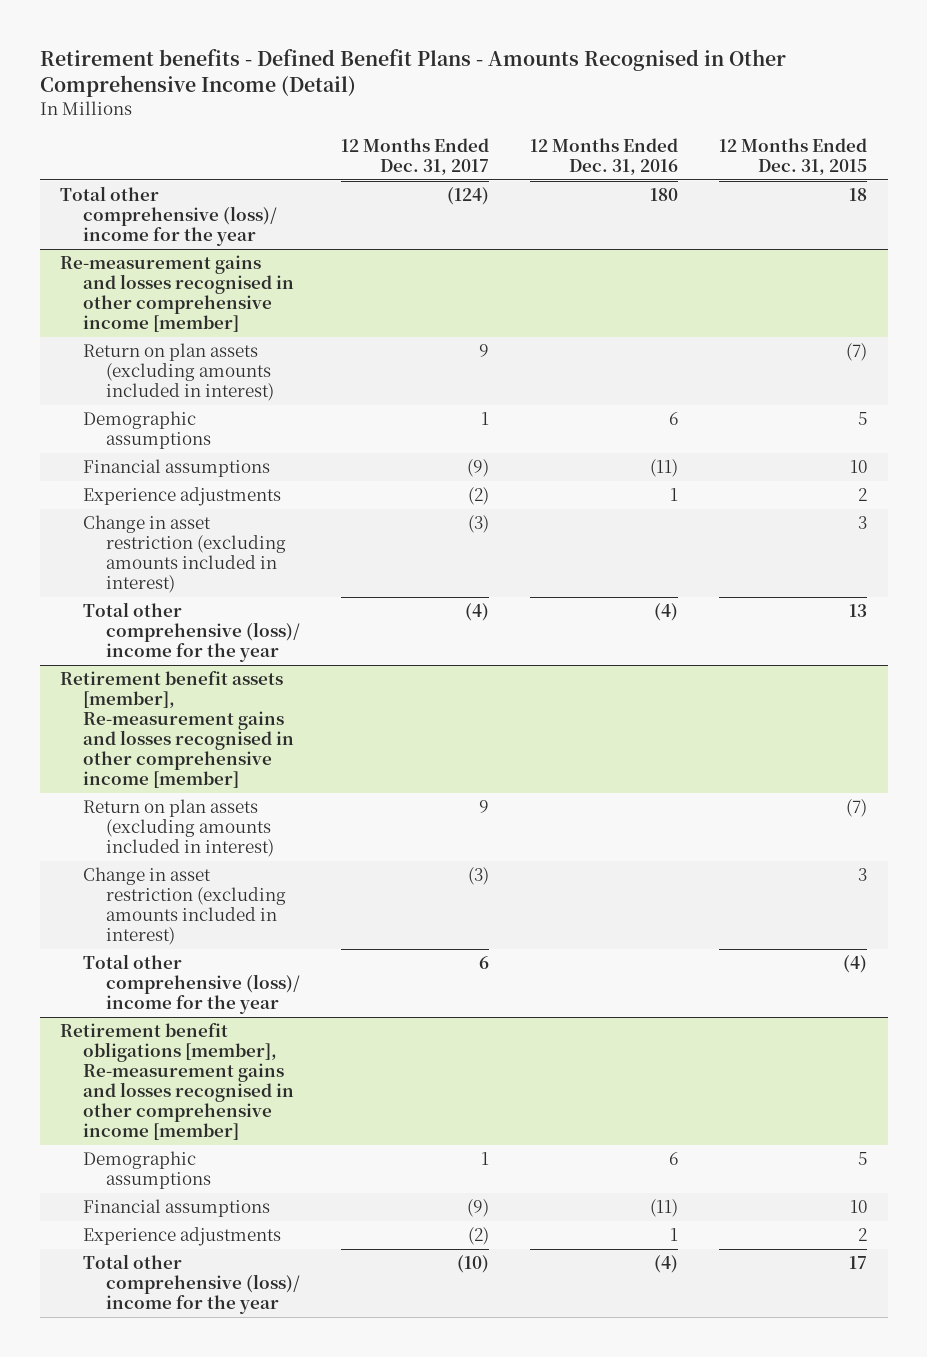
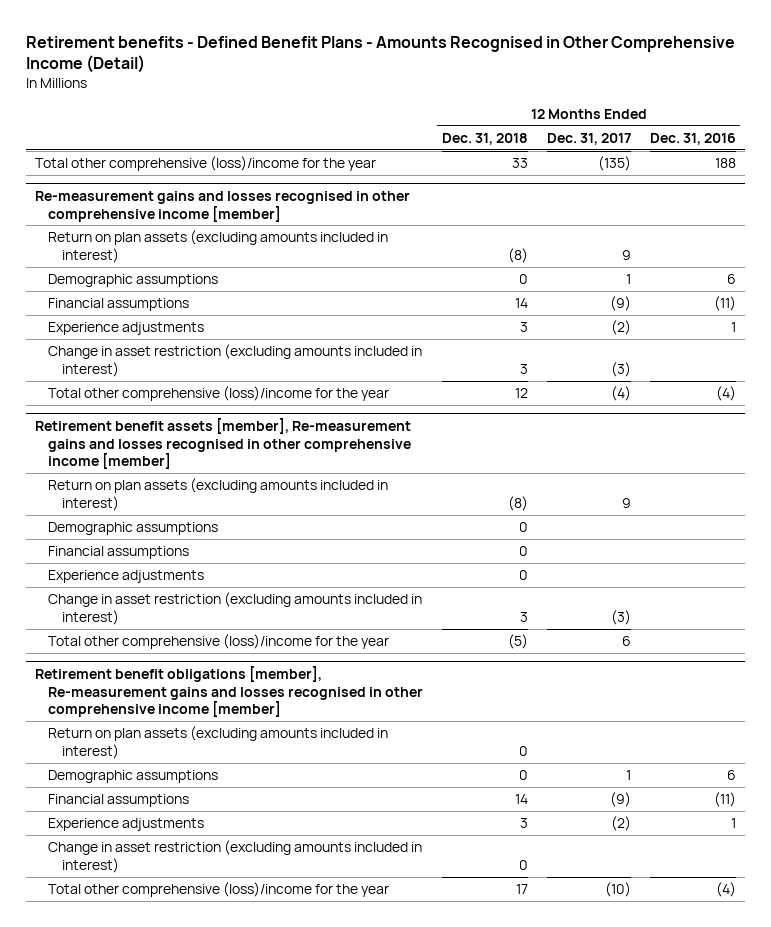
- | 12 Months Ended Dec. 31, 2017 | 12 Months Ended Dec. 31, 2016 | 12 Months Ended Dec. 31, 2015
+ | 12 Months Ended Dec. 31, 2018 | 12 Months Ended Dec. 31, 2017 | 12 Months Ended Dec. 31, 2016
- Total other comprehensive (loss)/ income for the year | (124) | 180 | 18
+ Total other comprehensive (loss)/income for the year | 33 | (135) | 188
@ Re-measurement gains and losses recognised in other comprehensive income [member]
- Total other comprehensive (loss)/ income for the year | (4) | (4) | 13
+ Total other comprehensive (loss)/income for the year | 12 | (4) | (4)
@ Retirement benefit assets [member], Re-measurement gains and losses recognised in other comprehensive income [member]
+ Demographic assumptions | 0 | |
+ Financial assumptions | 0 | |
+ Experience adjustments | 0 | |
- Total other comprehensive (loss)/ income for the year | 6 | | (4)
+ Total other comprehensive (loss)/income for the year | (5) | 6 |
@ Retirement benefit obligations [member], Re-measurement gains and losses recognised in other comprehensive income [member]
+ Return on plan assets (excluding amounts included in interest) | 0 | |
- Total other comprehensive (loss)/ income for the year | (10) | (4) | 17
+ Change in asset restriction (excluding amounts included in interest) | 0 | |
+ Total other comprehensive (loss)/income for the year | 17 | (10) | (4)

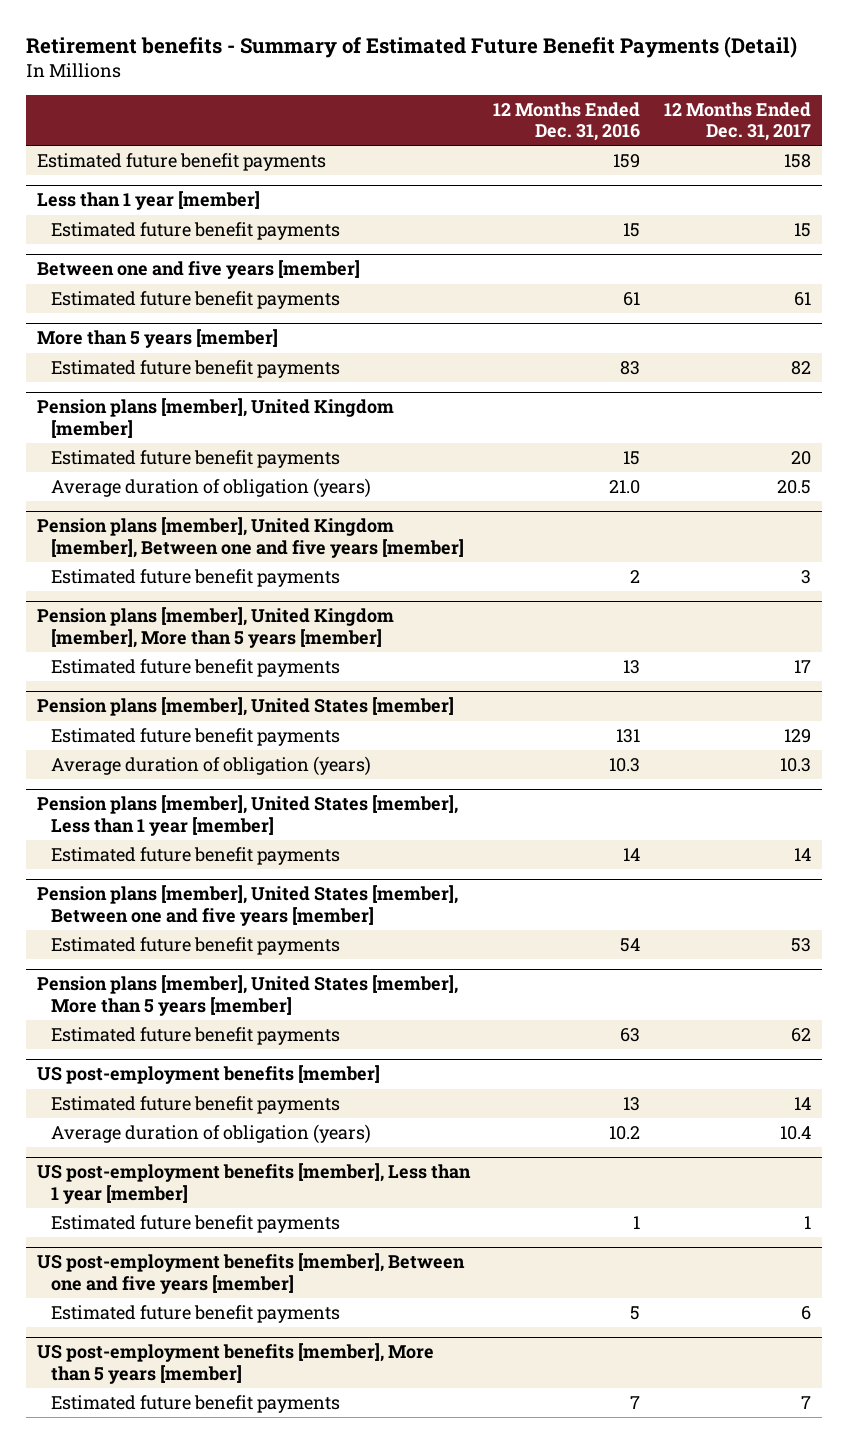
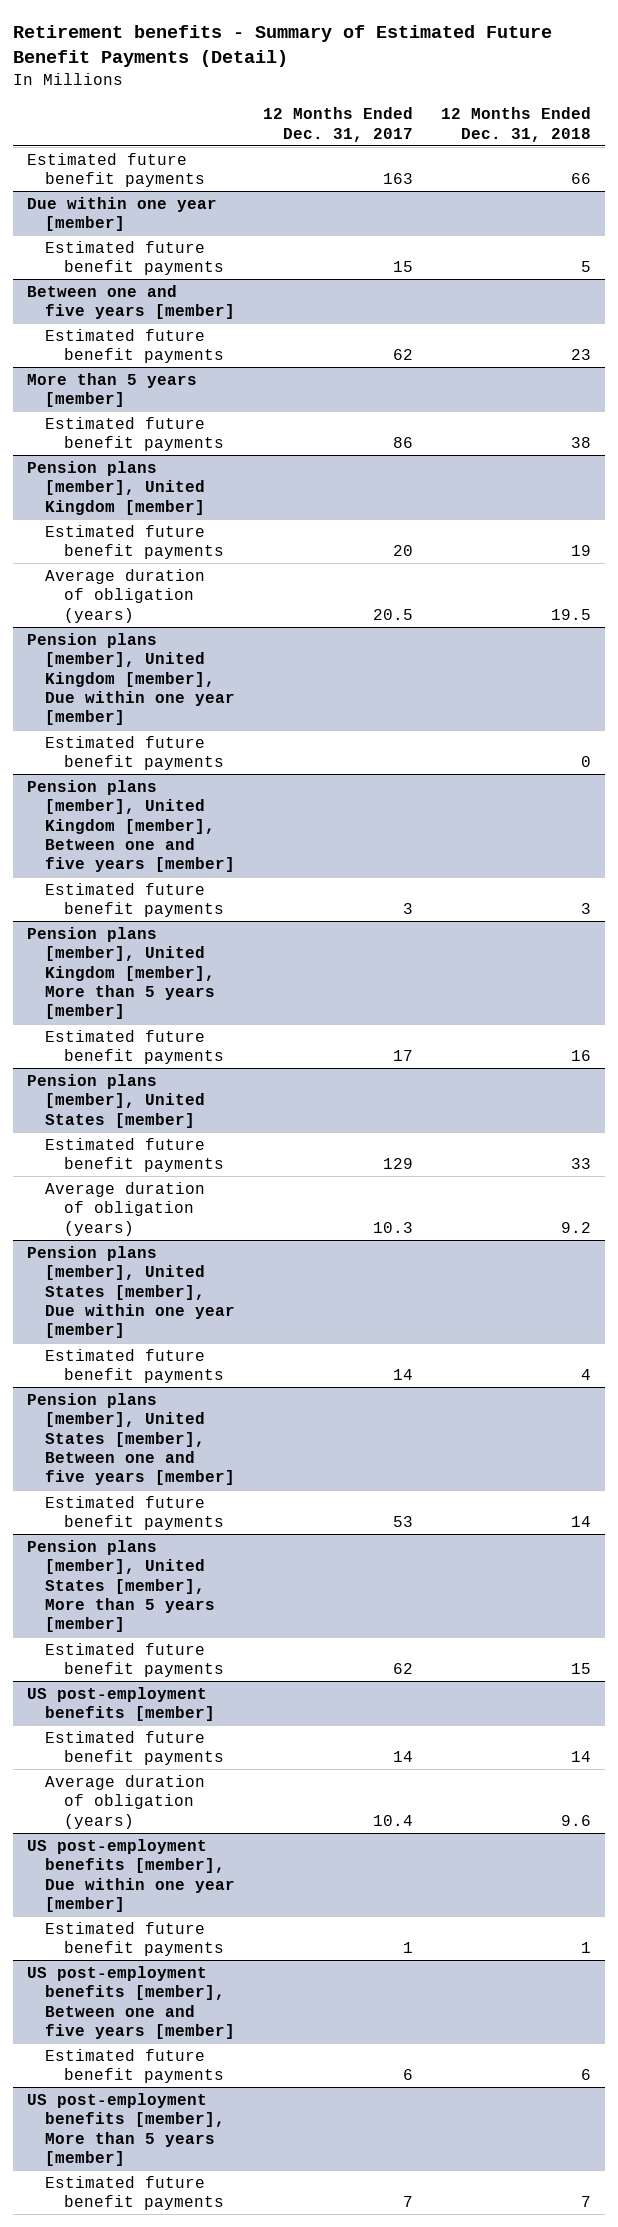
- | 12 Months Ended Dec. 31, 2016 | 12 Months Ended Dec. 31, 2017
+ | 12 Months Ended Dec. 31, 2017 | 12 Months Ended Dec. 31, 2018
- Estimated future benefit payments | 159 | 158
- Less than 1 year [member]
+ Estimated future benefit payments | 163 | 66
+ Due within one year [member]
@ Between one and five years [member]
- Estimated future benefit payments | 61 | 61
+ Estimated future benefit payments | 62 | 23
@ More than 5 years [member]
- Estimated future benefit payments | 83 | 82
+ Estimated future benefit payments | 86 | 38
+ Pension plans [member], United Kingdom [member], Due within one year [member]
+ Estimated future benefit payments | | 0
- Pension plans [member], United States [member], Less than 1 year [member]
+ Pension plans [member], United States [member], Due within one year [member]
- US post-employment benefits [member], Less than 1 year [member]
+ US post-employment benefits [member], Due within one year [member]

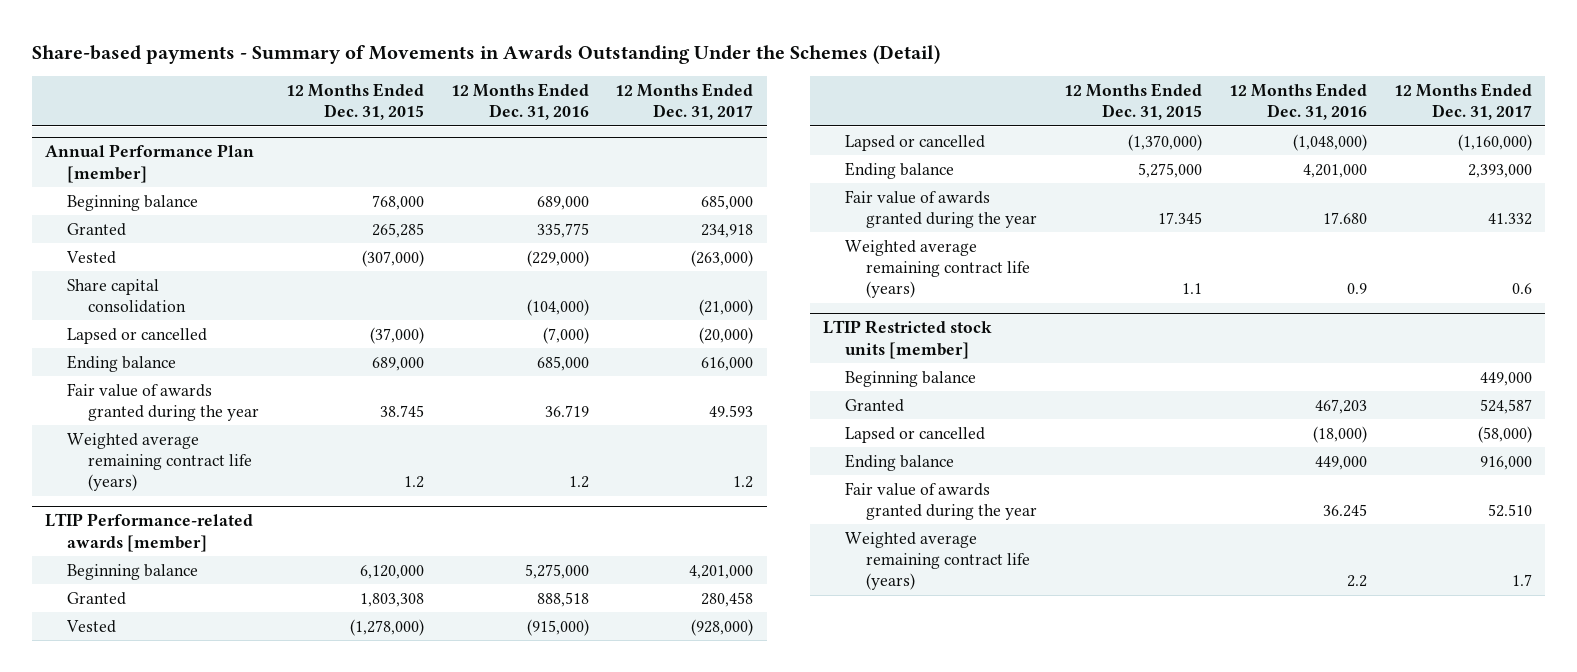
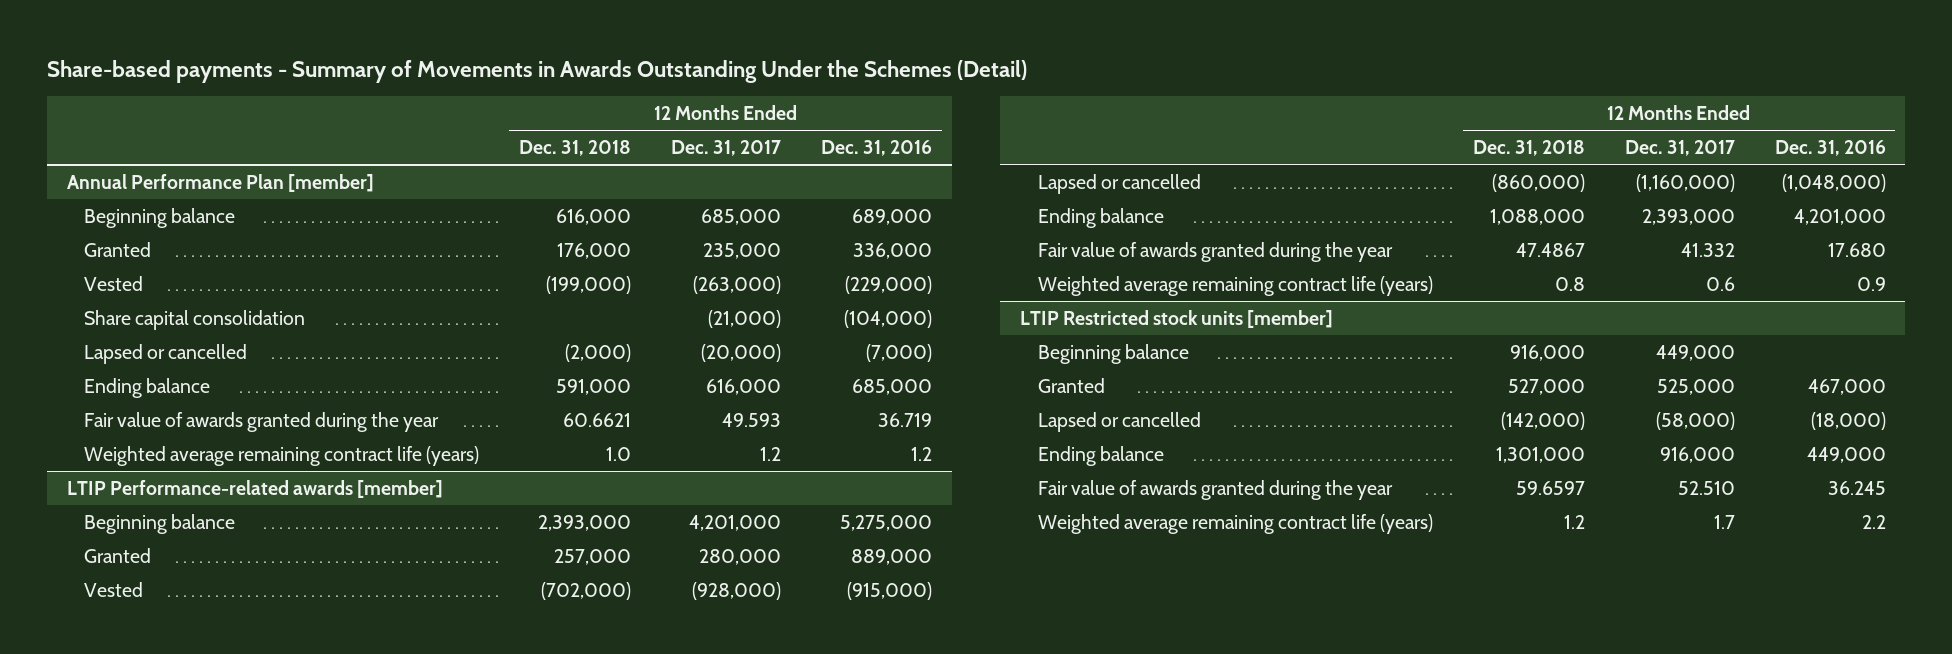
- | 12 Months Ended Dec. 31, 2015 | 12 Months Ended Dec. 31, 2016 | 12 Months Ended Dec. 31, 2017
+ | 12 Months Ended Dec. 31, 2018 | 12 Months Ended Dec. 31, 2017 | 12 Months Ended Dec. 31, 2016
@ Annual Performance Plan [member]
- Granted | 265,285 | 335,775 | 234,918
+ Granted | 176,000 | 235,000 | 336,000
@ LTIP Performance-related awards [member]
- Granted | 1,803,308 | 888,518 | 280,458
+ Granted | 257,000 | 280,000 | 889,000
@ LTIP Restricted stock units [member]
- Granted | | 467,203 | 524,587
+ Granted | 527,000 | 525,000 | 467,000

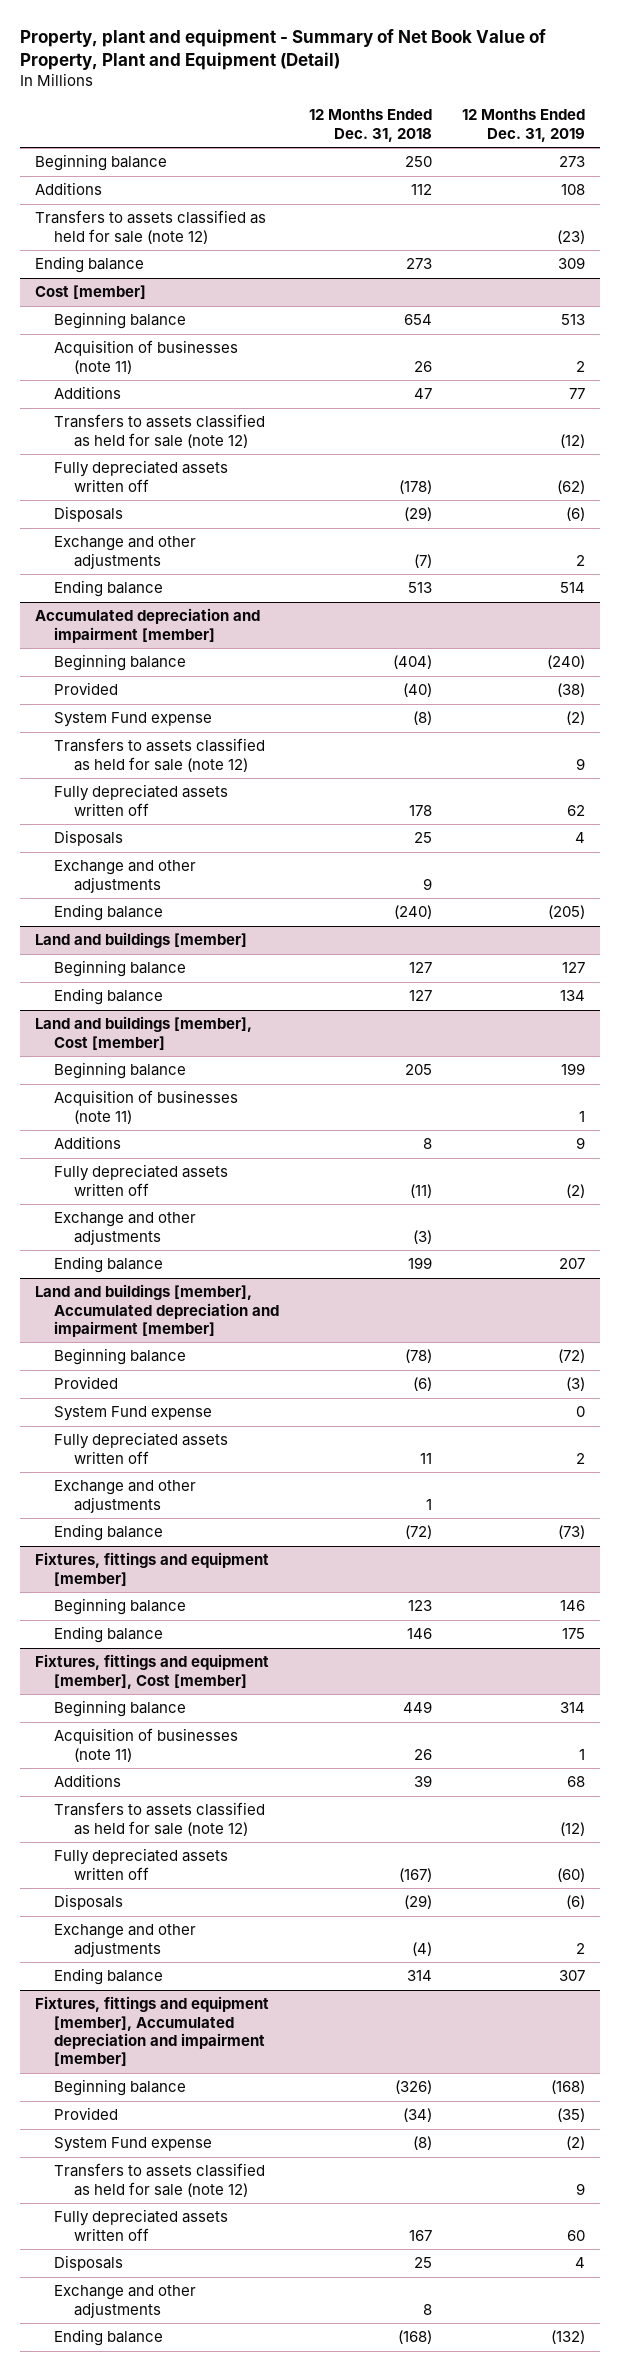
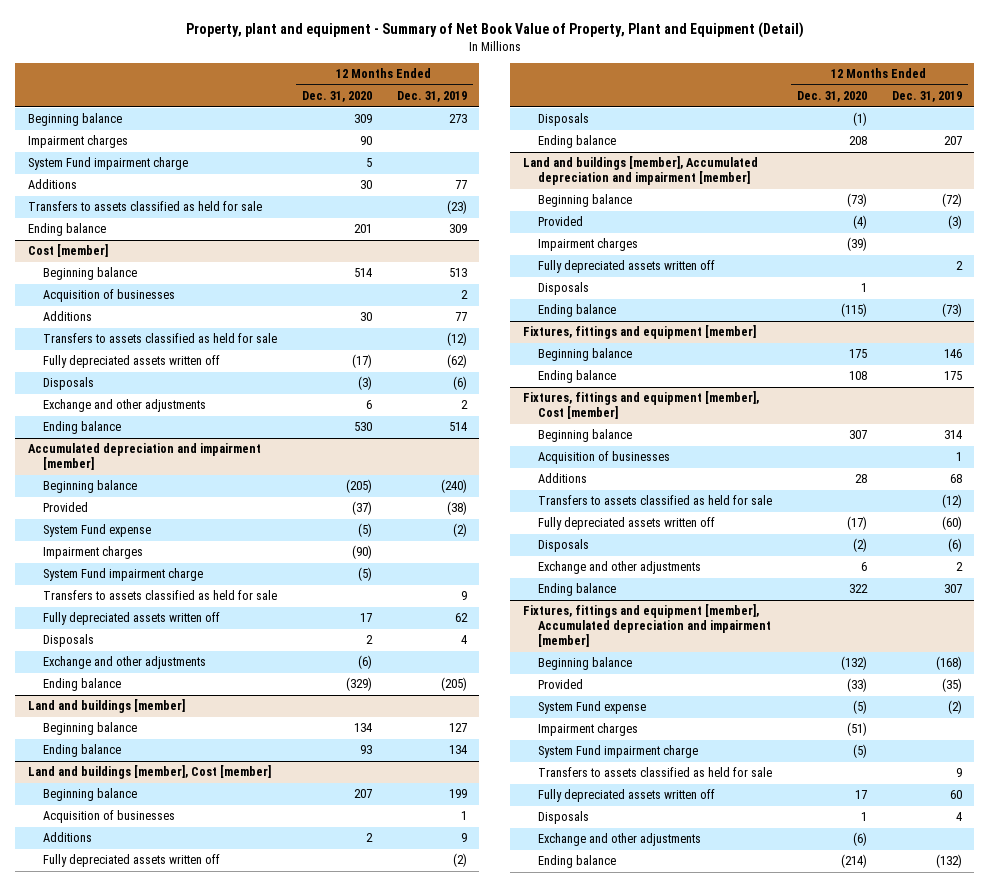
- | 12 Months Ended Dec. 31, 2018 | 12 Months Ended Dec. 31, 2019
+ | 12 Months Ended Dec. 31, 2020 | 12 Months Ended Dec. 31, 2019
- Additions | 112 | 108
- Transfers to assets classified as held for sale (note 12) | | (23)
+ Impairment charges | 90 |
+ System Fund impairment charge | 5 |
+ Additions | 30 | 77
+ Transfers to assets classified as held for sale | | (23)
@ Cost [member]
- Acquisition of businesses (note 11) | 26 | 2
+ Acquisition of businesses | | 2
- Transfers to assets classified as held for sale (note 12) | | (12)
+ Transfers to assets classified as held for sale | | (12)
@ Accumulated depreciation and impairment [member]
- Transfers to assets classified as held for sale (note 12) | | 9
+ Impairment charges | (90) |
+ System Fund impairment charge | (5) |
+ Transfers to assets classified as held for sale | | 9
@ Land and buildings [member], Cost [member]
- Acquisition of businesses (note 11) | | 1
+ Acquisition of businesses | | 1
- Exchange and other adjustments | (3) |
+ Disposals | (1) |
@ Land and buildings [member], Accumulated depreciation and impairment [member]
- System Fund expense | | 0
+ Impairment charges | (39) |
- Exchange and other adjustments | 1 |
+ Disposals | 1 |
@ Fixtures, fittings and equipment [member], Cost [member]
- Acquisition of businesses (note 11) | 26 | 1
+ Acquisition of businesses | | 1
- Transfers to assets classified as held for sale (note 12) | | (12)
+ Transfers to assets classified as held for sale | | (12)
@ Fixtures, fittings and equipment [member], Accumulated depreciation and impairment [member]
- Transfers to assets classified as held for sale (note 12) | | 9
+ Impairment charges | (51) |
+ System Fund impairment charge | (5) |
+ Transfers to assets classified as held for sale | | 9

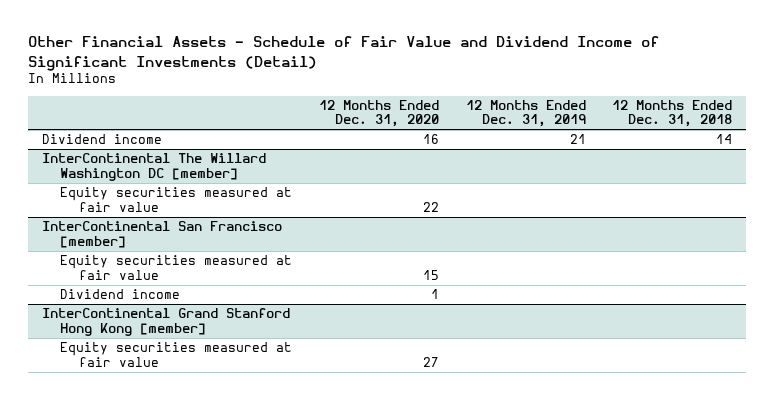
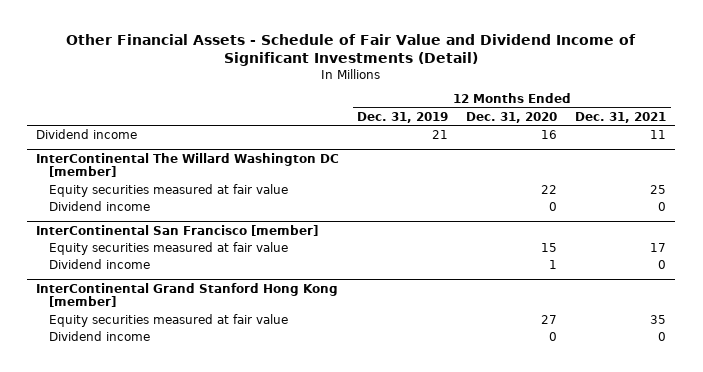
- | 12 Months Ended Dec. 31, 2020 | 12 Months Ended Dec. 31, 2019 | 12 Months Ended Dec. 31, 2018
+ | 12 Months Ended Dec. 31, 2019 | 12 Months Ended Dec. 31, 2020 | 12 Months Ended Dec. 31, 2021
@ InterContinental The Willard Washington DC [member]
+ Dividend income | | 0 | 0
@ InterContinental Grand Stanford Hong Kong [member]
+ Dividend income | | 0 | 0

